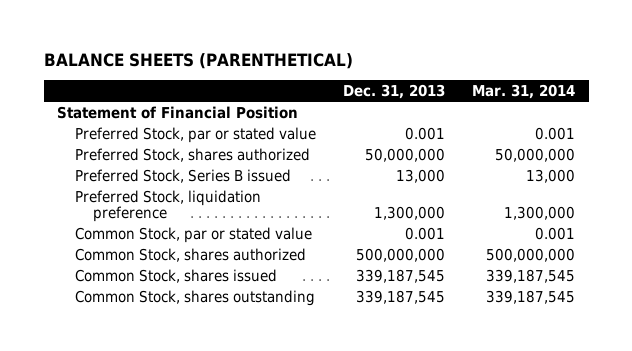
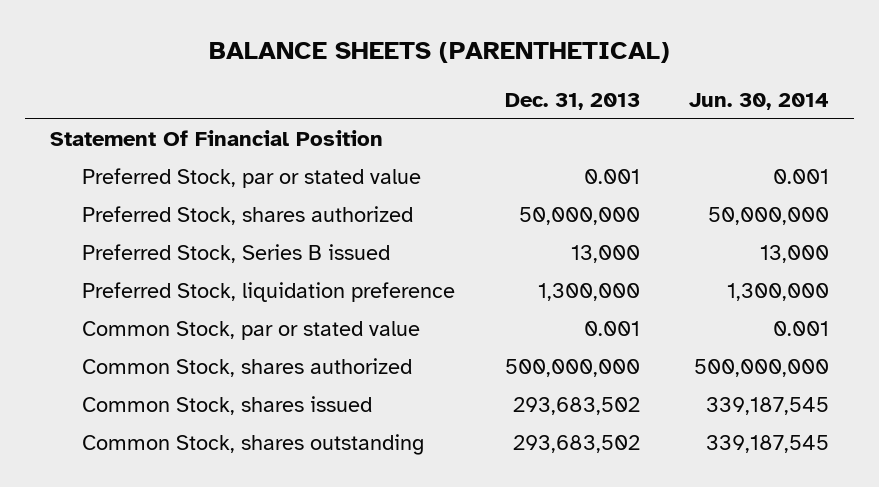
- | Dec. 31, 2013 | Mar. 31, 2014
+ | Dec. 31, 2013 | Jun. 30, 2014
- Statement of Financial Position
+ Statement Of Financial Position
- Common Stock, shares issued | 339,187,545 | 339,187,545
- Common Stock, shares outstanding | 339,187,545 | 339,187,545
+ Common Stock, shares issued | 293,683,502 | 339,187,545
+ Common Stock, shares outstanding | 293,683,502 | 339,187,545

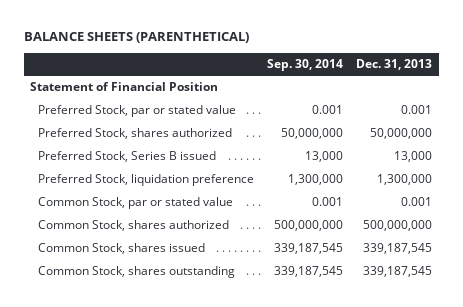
- | Dec. 31, 2013 | Jun. 30, 2014
+ | Sep. 30, 2014 | Dec. 31, 2013
- Statement Of Financial Position
+ Statement of Financial Position
- Common Stock, shares issued | 293,683,502 | 339,187,545
- Common Stock, shares outstanding | 293,683,502 | 339,187,545
+ Common Stock, shares issued | 339,187,545 | 339,187,545
+ Common Stock, shares outstanding | 339,187,545 | 339,187,545

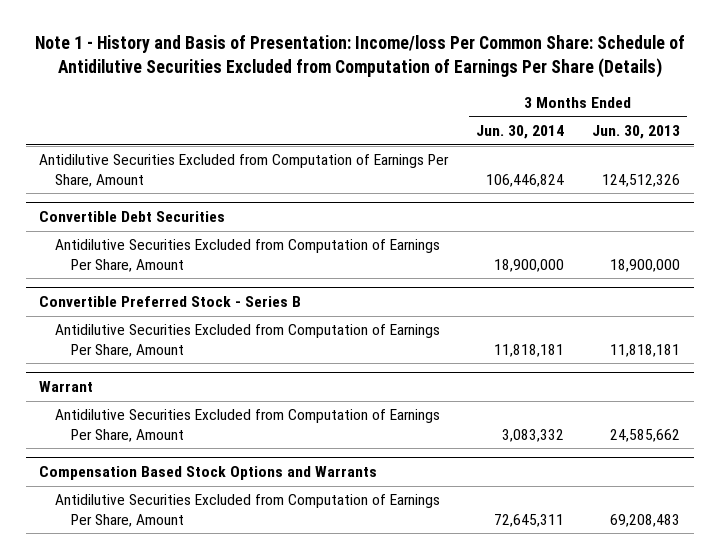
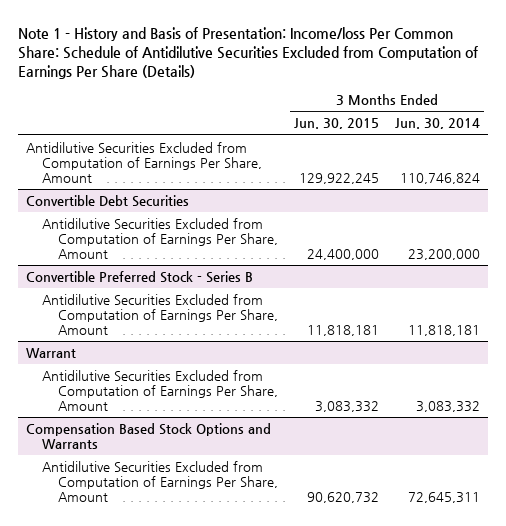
- | 3 Months Ended Jun. 30, 2014 | 3 Months Ended Jun. 30, 2013
+ | 3 Months Ended Jun. 30, 2015 | 3 Months Ended Jun. 30, 2014
- Antidilutive Securities Excluded from Computation of Earnings Per Share, Amount | 106,446,824 | 124,512,326
+ Antidilutive Securities Excluded from Computation of Earnings Per Share, Amount | 129,922,245 | 110,746,824
@ Convertible Debt Securities
- Antidilutive Securities Excluded from Computation of Earnings Per Share, Amount | 18,900,000 | 18,900,000
+ Antidilutive Securities Excluded from Computation of Earnings Per Share, Amount | 24,400,000 | 23,200,000

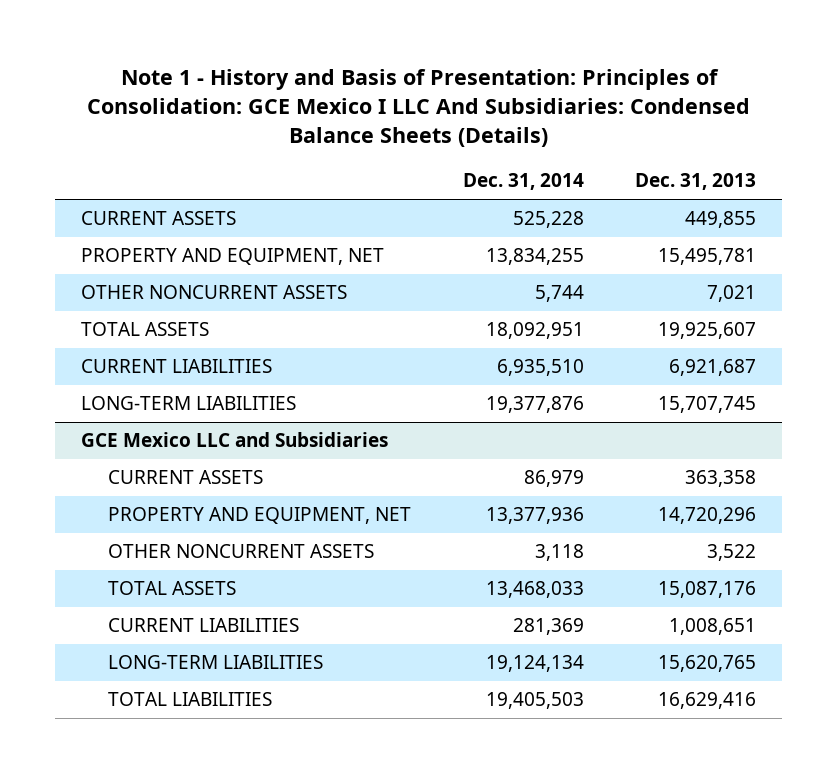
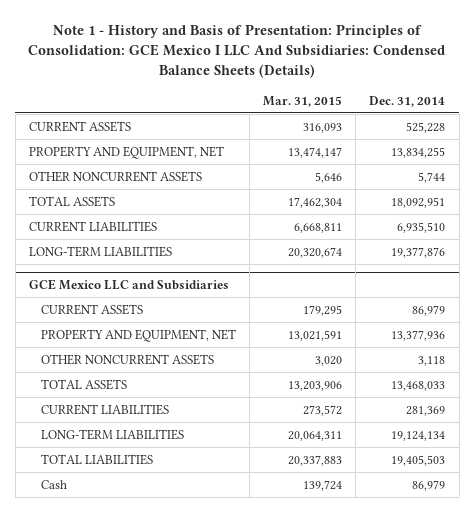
- | Dec. 31, 2014 | Dec. 31, 2013
+ | Mar. 31, 2015 | Dec. 31, 2014
@ GCE Mexico LLC and Subsidiaries
+ Cash | 139,724 | 86,979

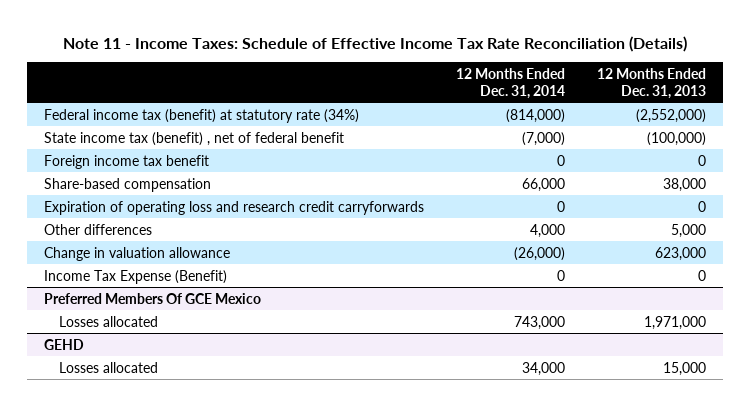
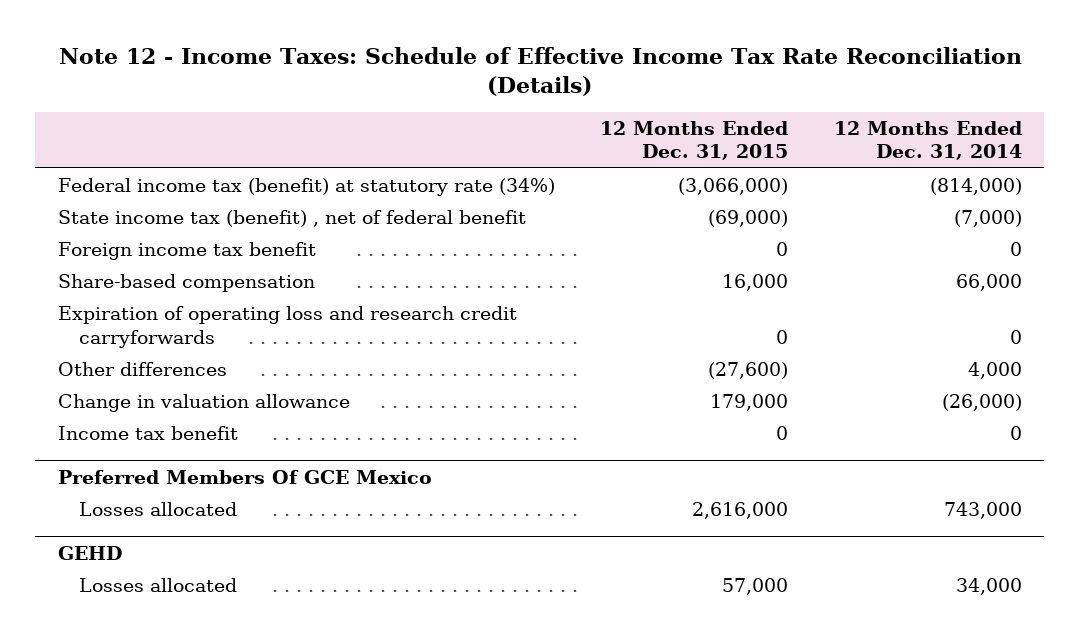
- Note 11 - Income Taxes: Schedule of Effective Income Tax Rate Reconciliation (Details)
+ Note 12 - Income Taxes: Schedule of Effective Income Tax Rate Reconciliation (Details)
- | 12 Months Ended Dec. 31, 2014 | 12 Months Ended Dec. 31, 2013
+ | 12 Months Ended Dec. 31, 2015 | 12 Months Ended Dec. 31, 2014
- Income Tax Expense (Benefit) | 0 | 0
+ Income tax benefit | 0 | 0

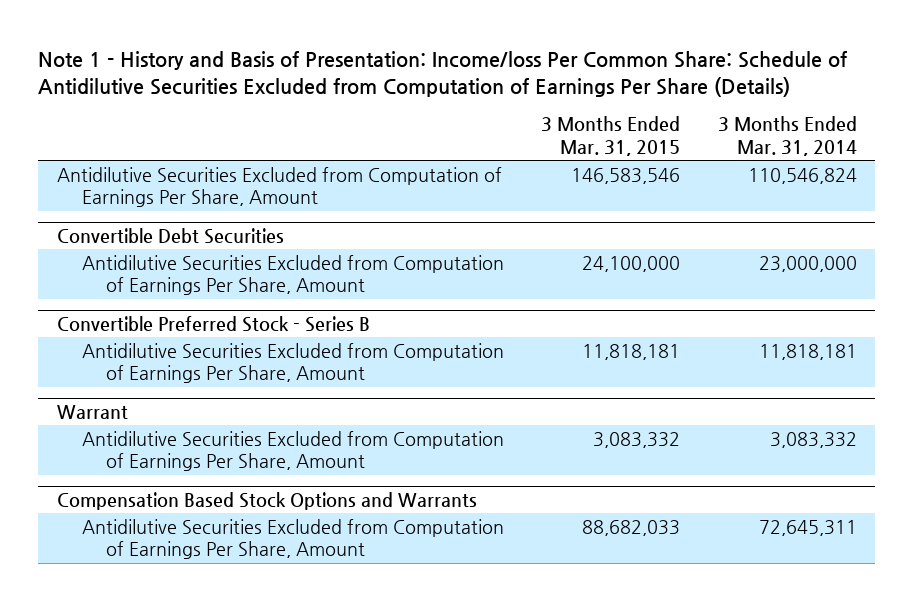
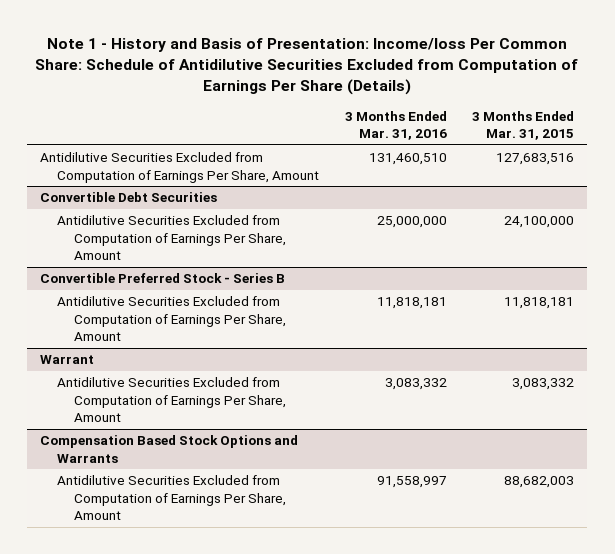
- | 3 Months Ended Mar. 31, 2015 | 3 Months Ended Mar. 31, 2014
+ | 3 Months Ended Mar. 31, 2016 | 3 Months Ended Mar. 31, 2015
- Antidilutive Securities Excluded from Computation of Earnings Per Share, Amount | 146,583,546 | 110,546,824
+ Antidilutive Securities Excluded from Computation of Earnings Per Share, Amount | 131,460,510 | 127,683,516
@ Compensation Based Stock Options and Warrants
- Antidilutive Securities Excluded from Computation of Earnings Per Share, Amount | 88,682,033 | 72,645,311
+ Antidilutive Securities Excluded from Computation of Earnings Per Share, Amount | 91,558,997 | 88,682,003

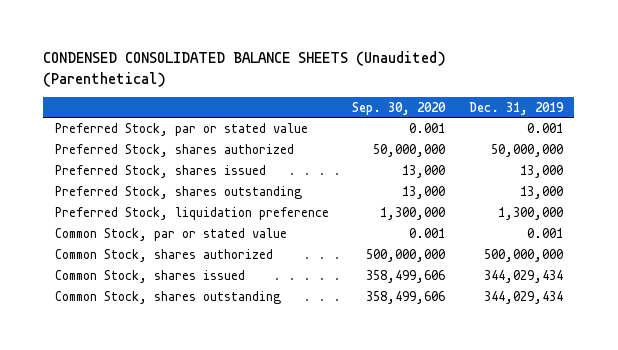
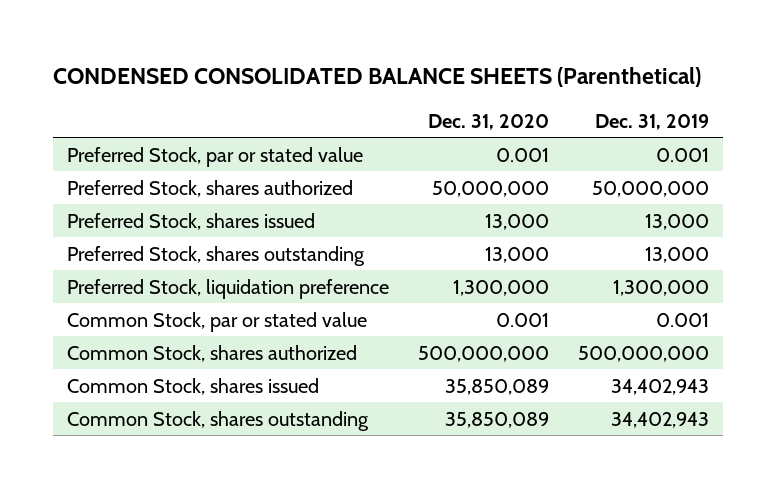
- CONDENSED CONSOLIDATED BALANCE SHEETS (Unaudited) (Parenthetical)
+ CONDENSED CONSOLIDATED BALANCE SHEETS (Parenthetical)
- | Sep. 30, 2020 | Dec. 31, 2019
+ | Dec. 31, 2020 | Dec. 31, 2019
- Common Stock, shares issued | 358,499,606 | 344,029,434
- Common Stock, shares outstanding | 358,499,606 | 344,029,434
+ Common Stock, shares issued | 35,850,089 | 34,402,943
+ Common Stock, shares outstanding | 35,850,089 | 34,402,943

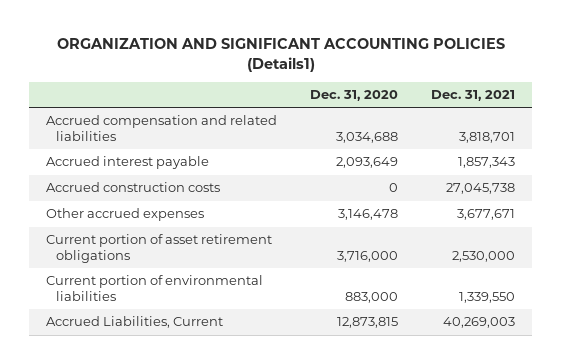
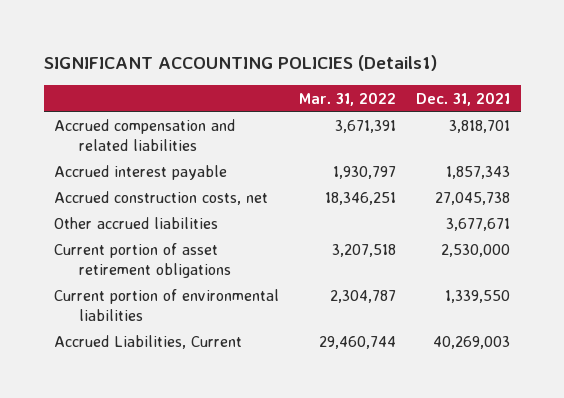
- ORGANIZATION AND SIGNIFICANT ACCOUNTING POLICIES (Details1)
+ SIGNIFICANT ACCOUNTING POLICIES (Details1)
- | Dec. 31, 2020 | Dec. 31, 2021
+ | Mar. 31, 2022 | Dec. 31, 2021
- Accrued construction costs | 0 | 27,045,738
- Other accrued expenses | 3,146,478 | 3,677,671
+ Accrued construction costs, net | 18,346,251 | 27,045,738
+ Other accrued liabilities | | 3,677,671

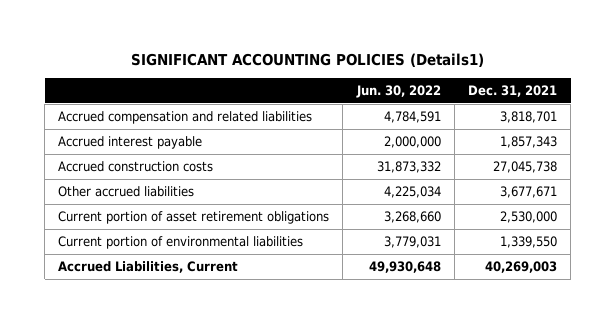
- | Mar. 31, 2022 | Dec. 31, 2021
+ | Jun. 30, 2022 | Dec. 31, 2021
- Accrued construction costs, net | 18,346,251 | 27,045,738
+ Accrued construction costs | 31,873,332 | 27,045,738

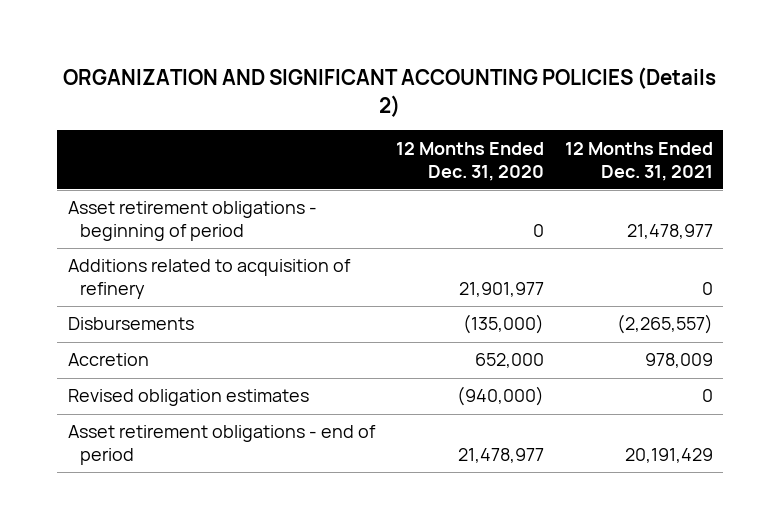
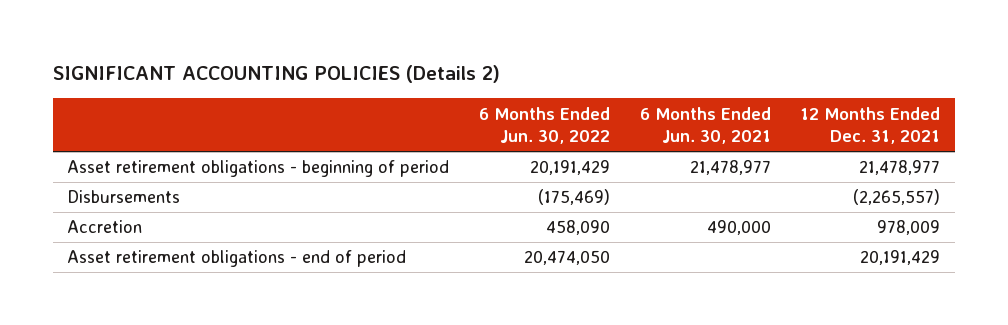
- ORGANIZATION AND SIGNIFICANT ACCOUNTING POLICIES (Details 2)
+ SIGNIFICANT ACCOUNTING POLICIES (Details 2)
- | 12 Months Ended Dec. 31, 2020 | 12 Months Ended Dec. 31, 2021
+ | 6 Months Ended Jun. 30, 2022 | 6 Months Ended Jun. 30, 2021 | 12 Months Ended Dec. 31, 2021
- Additions related to acquisition of refinery | 21,901,977 | 0
- Revised obligation estimates | (940,000) | 0

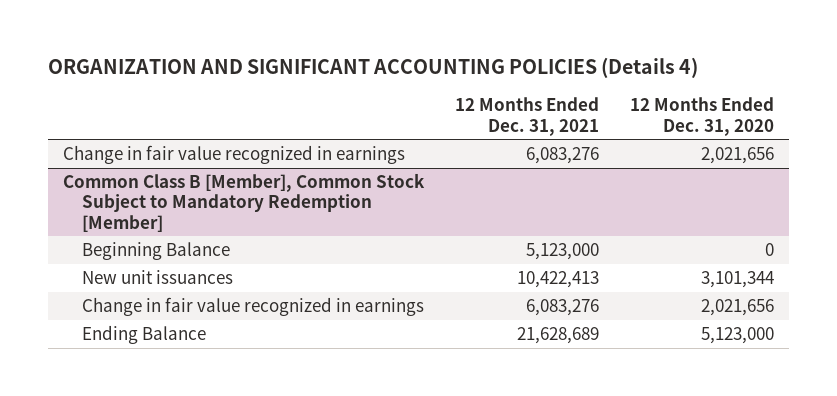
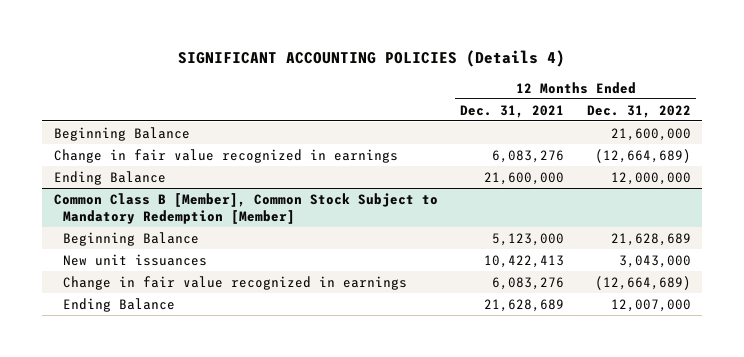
- ORGANIZATION AND SIGNIFICANT ACCOUNTING POLICIES (Details 4)
+ SIGNIFICANT ACCOUNTING POLICIES (Details 4)
- | 12 Months Ended Dec. 31, 2021 | 12 Months Ended Dec. 31, 2020
+ | 12 Months Ended Dec. 31, 2021 | 12 Months Ended Dec. 31, 2022
+ Beginning Balance | | 21,600,000
+ Ending Balance | 21,600,000 | 12,000,000

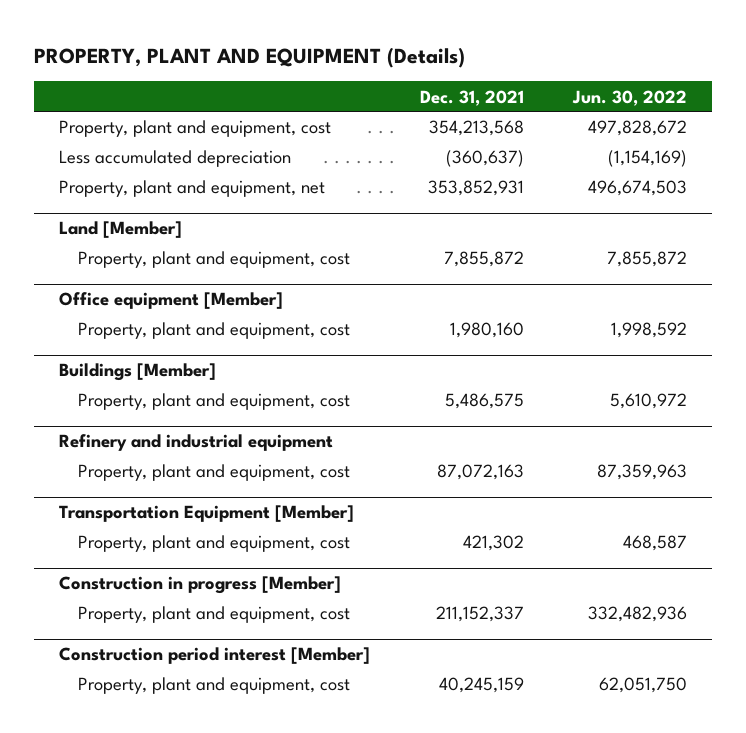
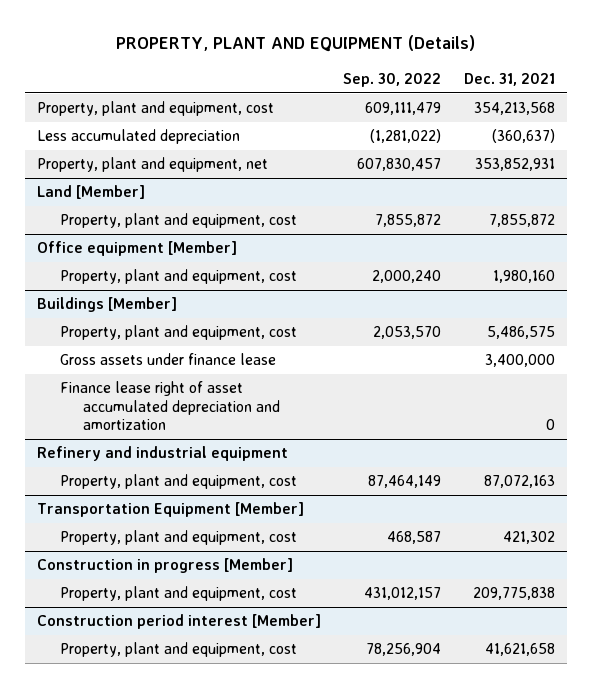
- | Dec. 31, 2021 | Jun. 30, 2022
+ | Sep. 30, 2022 | Dec. 31, 2021
@ Buildings [Member]
+ Gross assets under finance lease | | 3,400,000
+ Finance lease right of asset accumulated depreciation and amortization | | 0
@ Construction in progress [Member]
- Property, plant and equipment, cost | 211,152,337 | 332,482,936
+ Property, plant and equipment, cost | 431,012,157 | 209,775,838
@ Construction period interest [Member]
- Property, plant and equipment, cost | 40,245,159 | 62,051,750
+ Property, plant and equipment, cost | 78,256,904 | 41,621,658

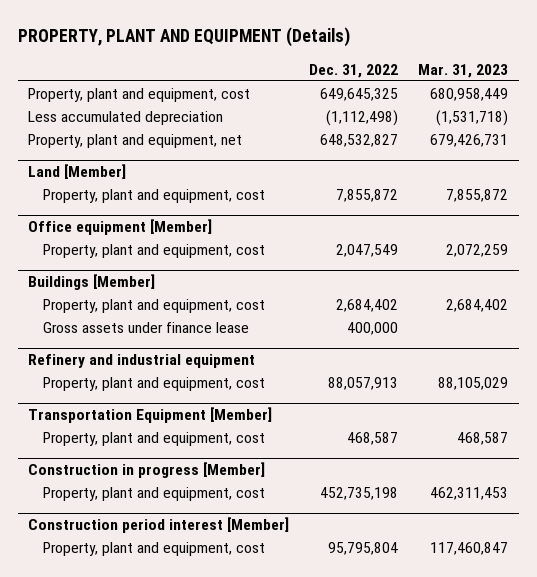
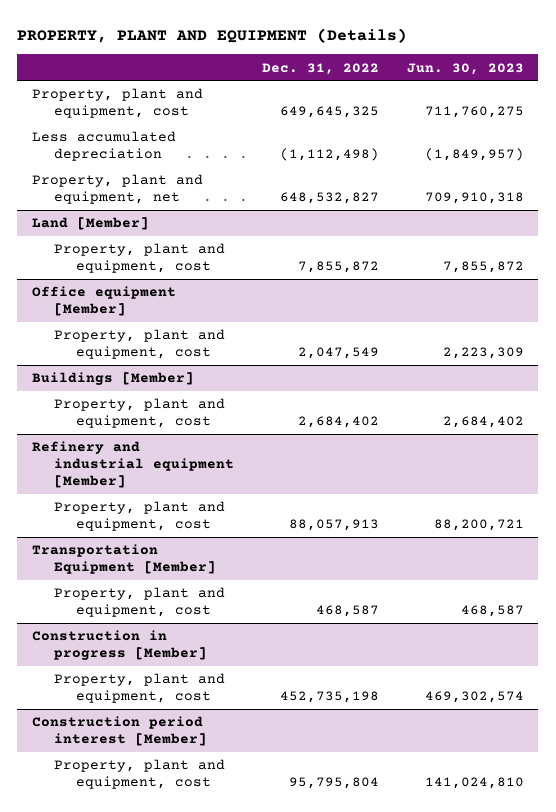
- | Dec. 31, 2022 | Mar. 31, 2023
+ | Dec. 31, 2022 | Jun. 30, 2023
@ Buildings [Member]
- Gross assets under finance lease | 400,000 |
- Refinery and industrial equipment
+ Refinery and industrial equipment [Member]

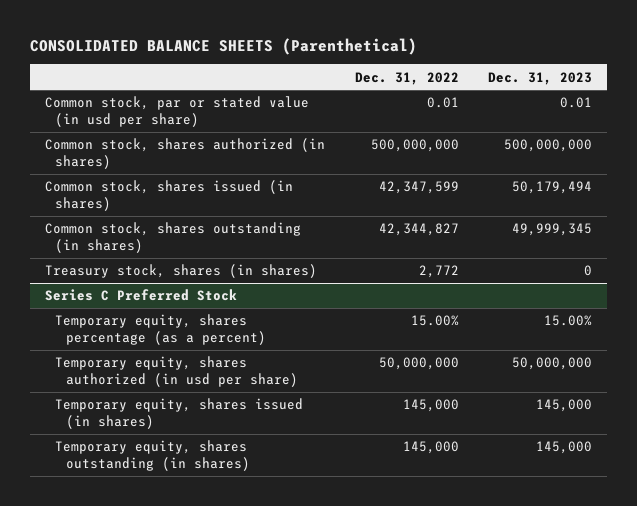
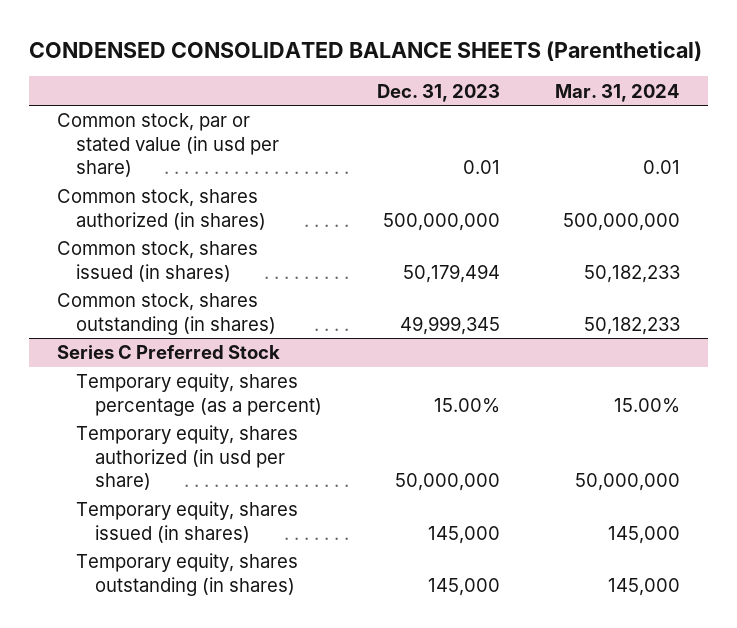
- CONSOLIDATED BALANCE SHEETS (Parenthetical)
+ CONDENSED CONSOLIDATED BALANCE SHEETS (Parenthetical)
- | Dec. 31, 2022 | Dec. 31, 2023
+ | Dec. 31, 2023 | Mar. 31, 2024
- Treasury stock, shares (in shares) | 2,772 | 0

